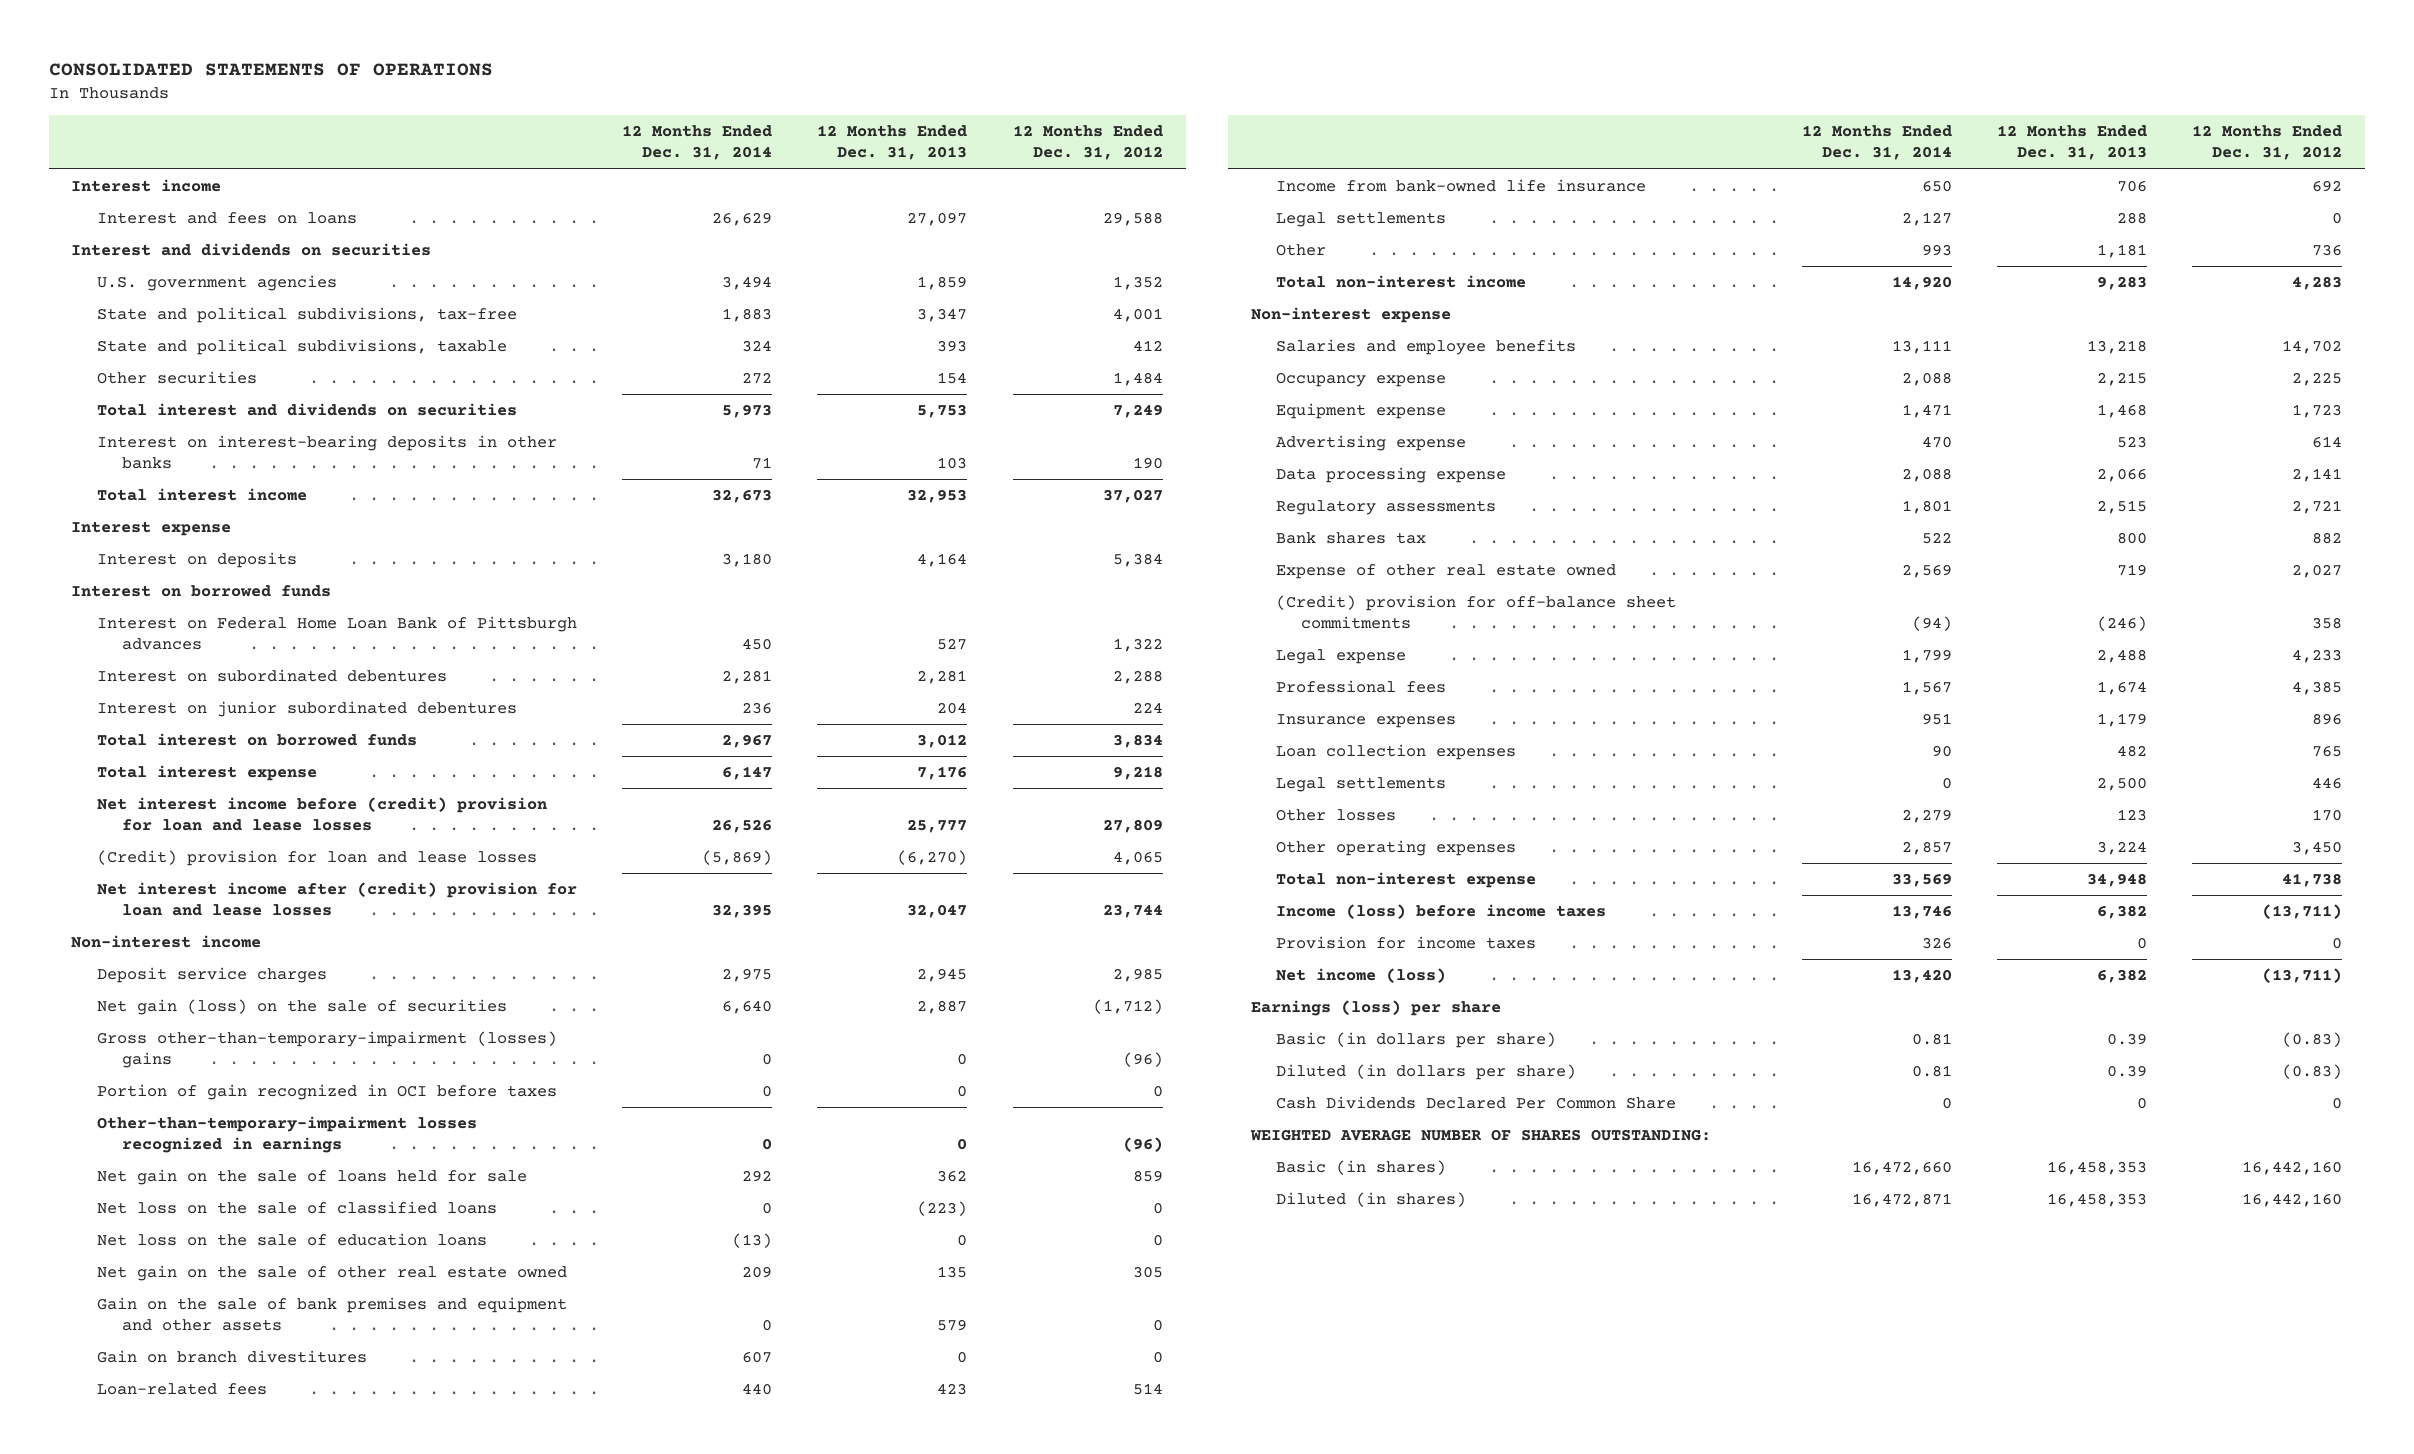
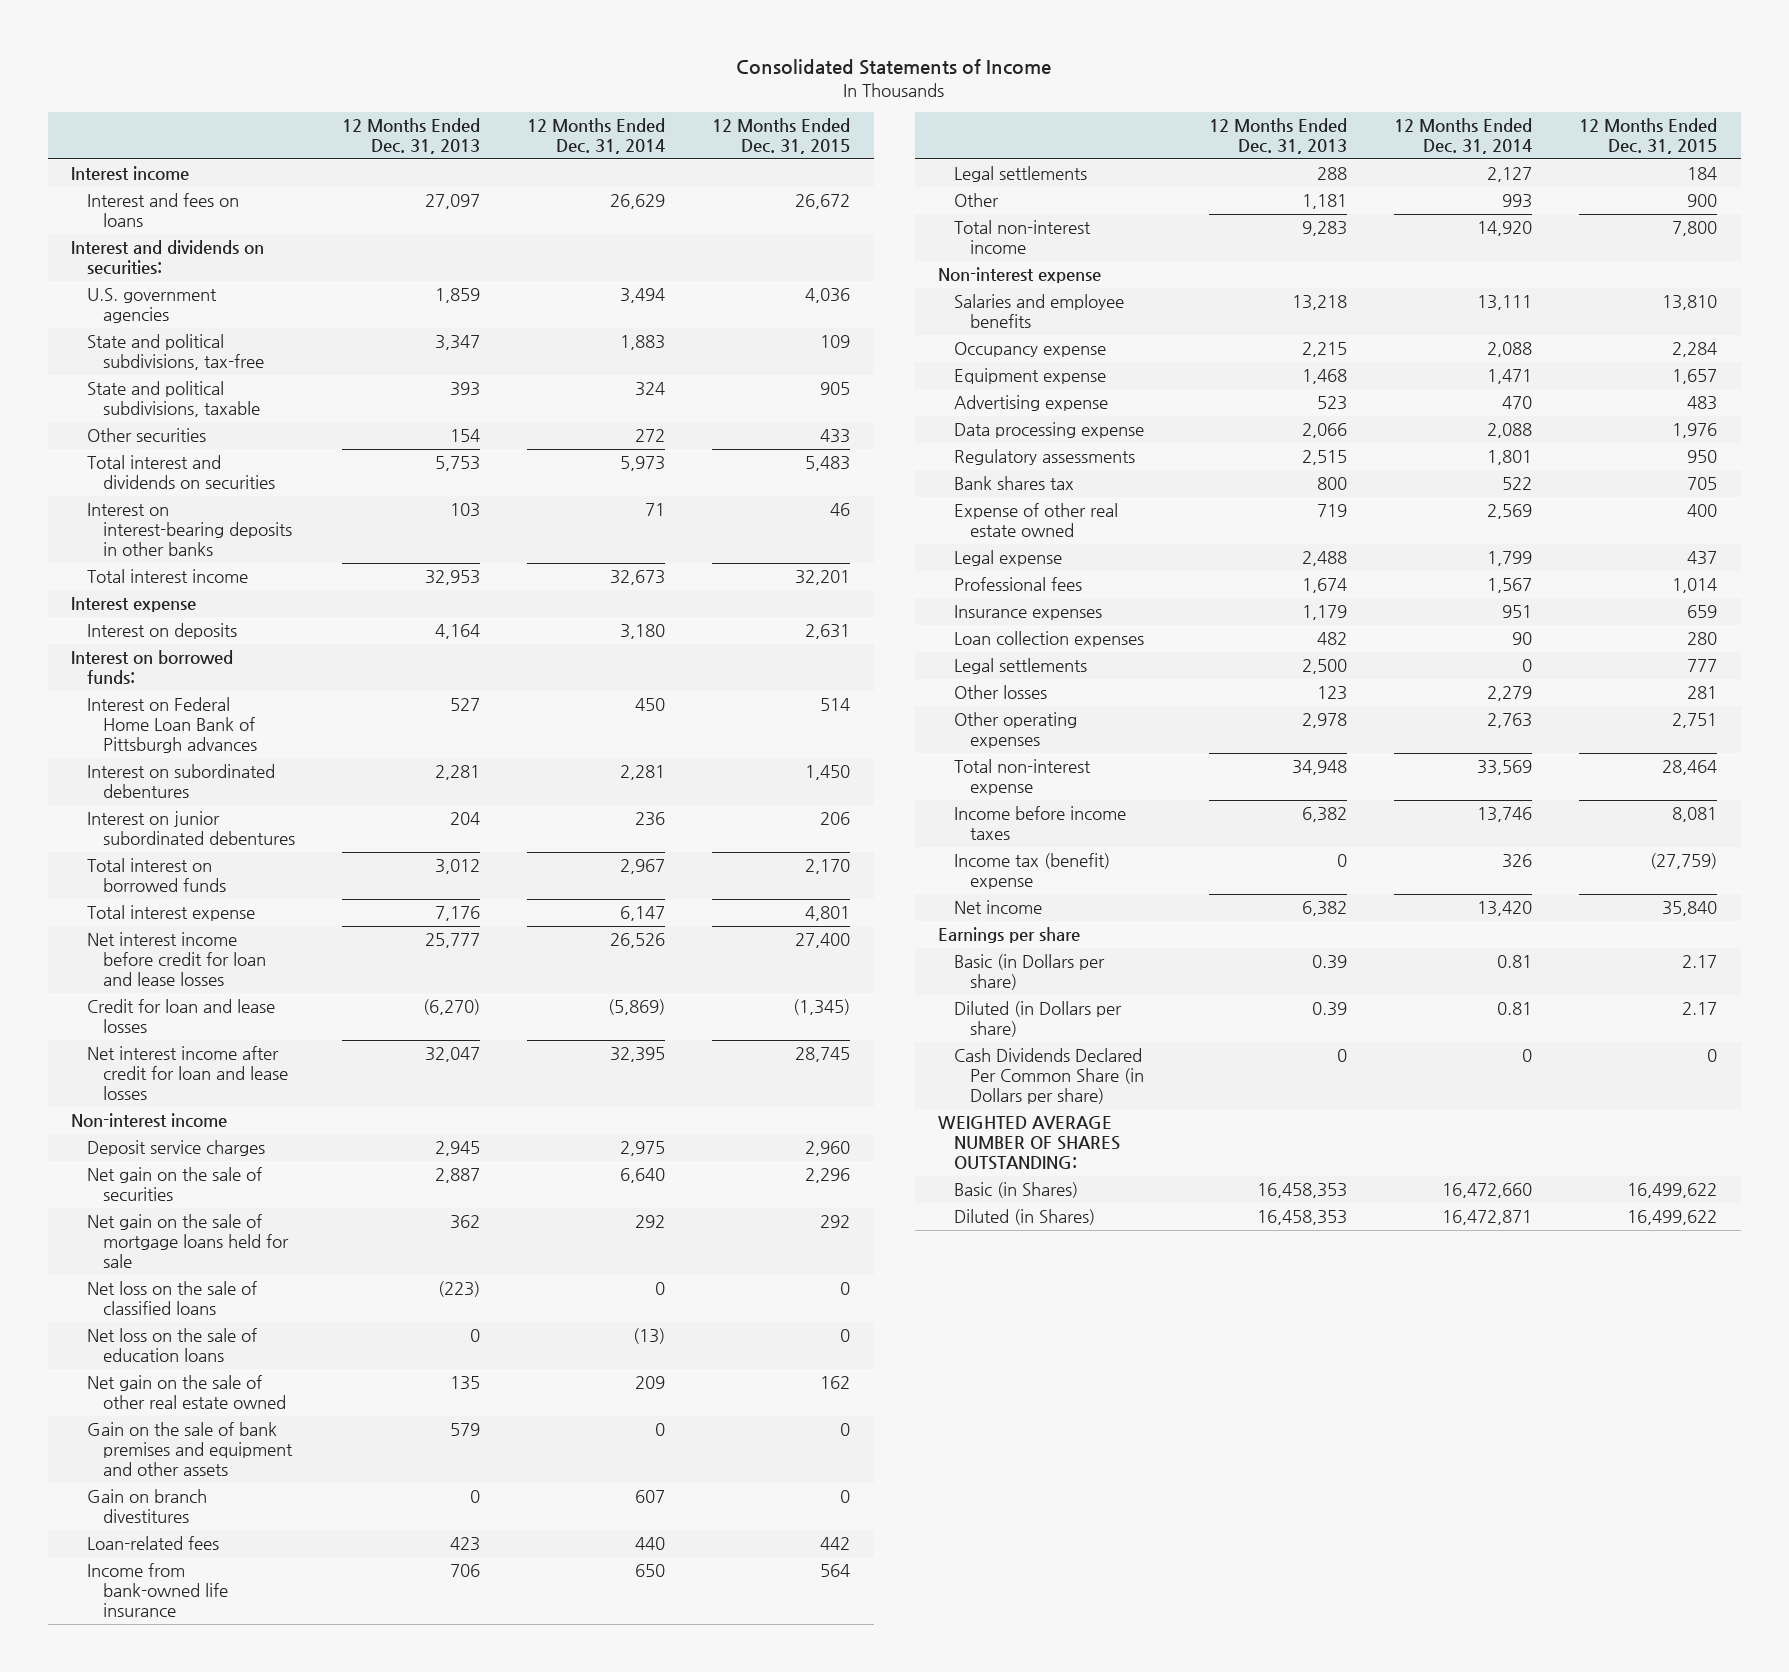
- CONSOLIDATED STATEMENTS OF OPERATIONS
+ Consolidated Statements of Income
- | 12 Months Ended Dec. 31, 2014 | 12 Months Ended Dec. 31, 2013 | 12 Months Ended Dec. 31, 2012
+ | 12 Months Ended Dec. 31, 2013 | 12 Months Ended Dec. 31, 2014 | 12 Months Ended Dec. 31, 2015
- Interest and dividends on securities
+ Interest and dividends on securities:
- Interest on borrowed funds
+ Interest on borrowed funds:
- Net interest income before (credit) provision for loan and lease losses | 26,526 | 25,777 | 27,809
- (Credit) provision for loan and lease losses | (5,869) | (6,270) | 4,065
- Net interest income after (credit) provision for loan and lease losses | 32,395 | 32,047 | 23,744
+ Net interest income before credit for loan and lease losses | 25,777 | 26,526 | 27,400
+ Credit for loan and lease losses | (6,270) | (5,869) | (1,345)
+ Net interest income after credit for loan and lease losses | 32,047 | 32,395 | 28,745
- Net gain (loss) on the sale of securities | 6,640 | 2,887 | (1,712)
- Gross other-than-temporary-impairment (losses) gains | 0 | 0 | (96)
- Portion of gain recognized in OCI before taxes | 0 | 0 | 0
- Other-than-temporary-impairment losses recognized in earnings | 0 | 0 | (96)
- Net gain on the sale of loans held for sale | 292 | 362 | 859
+ Net gain on the sale of securities | 2,887 | 6,640 | 2,296
+ Net gain on the sale of mortgage loans held for sale | 362 | 292 | 292
- (Credit) provision for off-balance sheet commitments | (94) | (246) | 358
- Other operating expenses | 2,857 | 3,224 | 3,450
+ Other operating expenses | 2,978 | 2,763 | 2,751
- Income (loss) before income taxes | 13,746 | 6,382 | (13,711)
- Provision for income taxes | 326 | 0 | 0
- Net income (loss) | 13,420 | 6,382 | (13,711)
- Earnings (loss) per share
- Basic (in dollars per share) | 0.81 | 0.39 | (0.83)
- Diluted (in dollars per share) | 0.81 | 0.39 | (0.83)
- Cash Dividends Declared Per Common Share | 0 | 0 | 0
+ Income before income taxes | 6,382 | 13,746 | 8,081
+ Income tax (benefit) expense | 0 | 326 | (27,759)
+ Net income | 6,382 | 13,420 | 35,840
+ Earnings per share
+ Basic (in Dollars per share) | 0.39 | 0.81 | 2.17
+ Diluted (in Dollars per share) | 0.39 | 0.81 | 2.17
+ Cash Dividends Declared Per Common Share (in Dollars per share) | 0 | 0 | 0
- Basic (in shares) | 16,472,660 | 16,458,353 | 16,442,160
- Diluted (in shares) | 16,472,871 | 16,458,353 | 16,442,160
+ Basic (in Shares) | 16,458,353 | 16,472,660 | 16,499,622
+ Diluted (in Shares) | 16,458,353 | 16,472,871 | 16,499,622

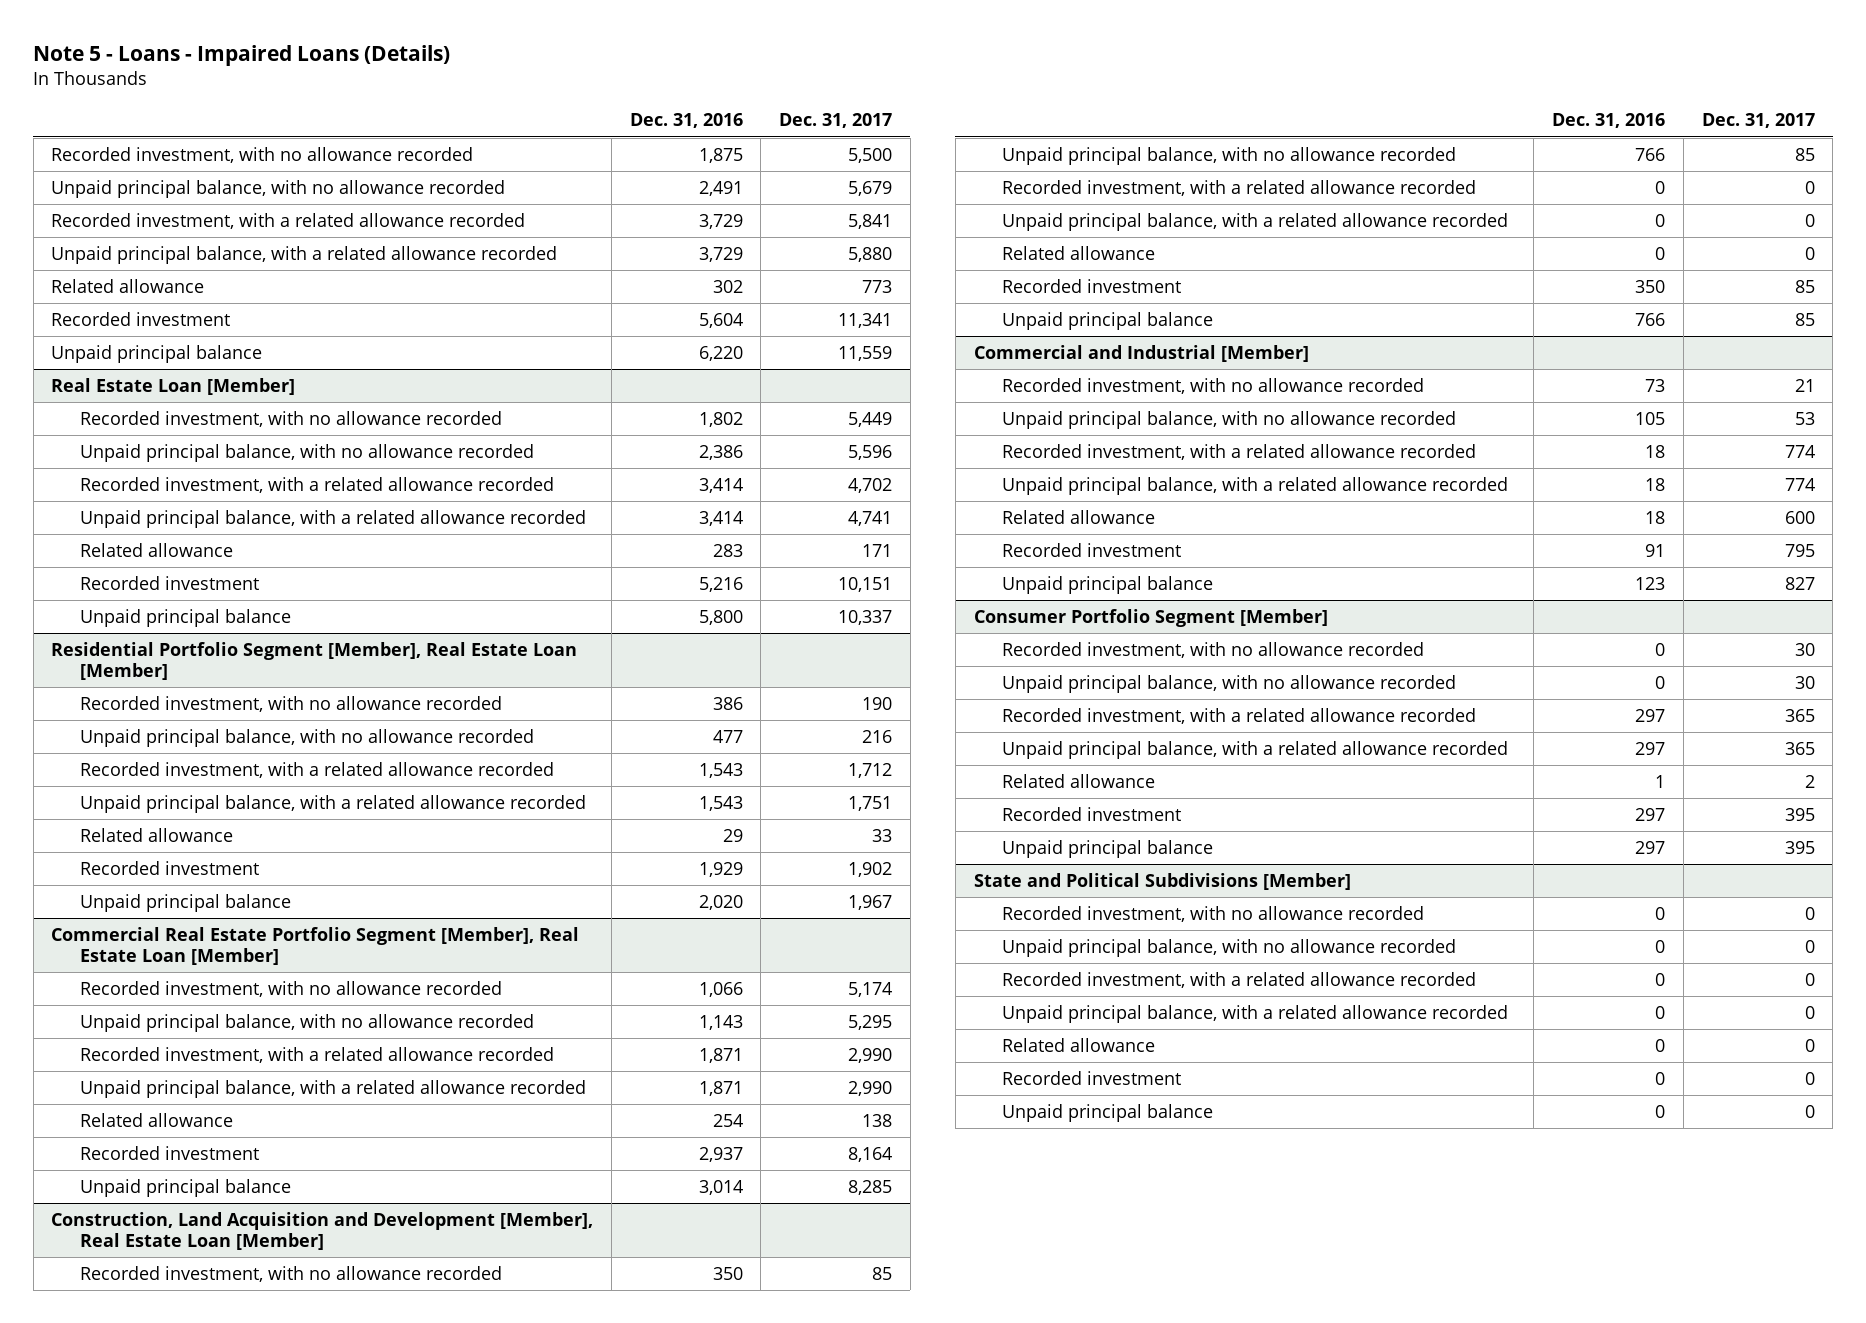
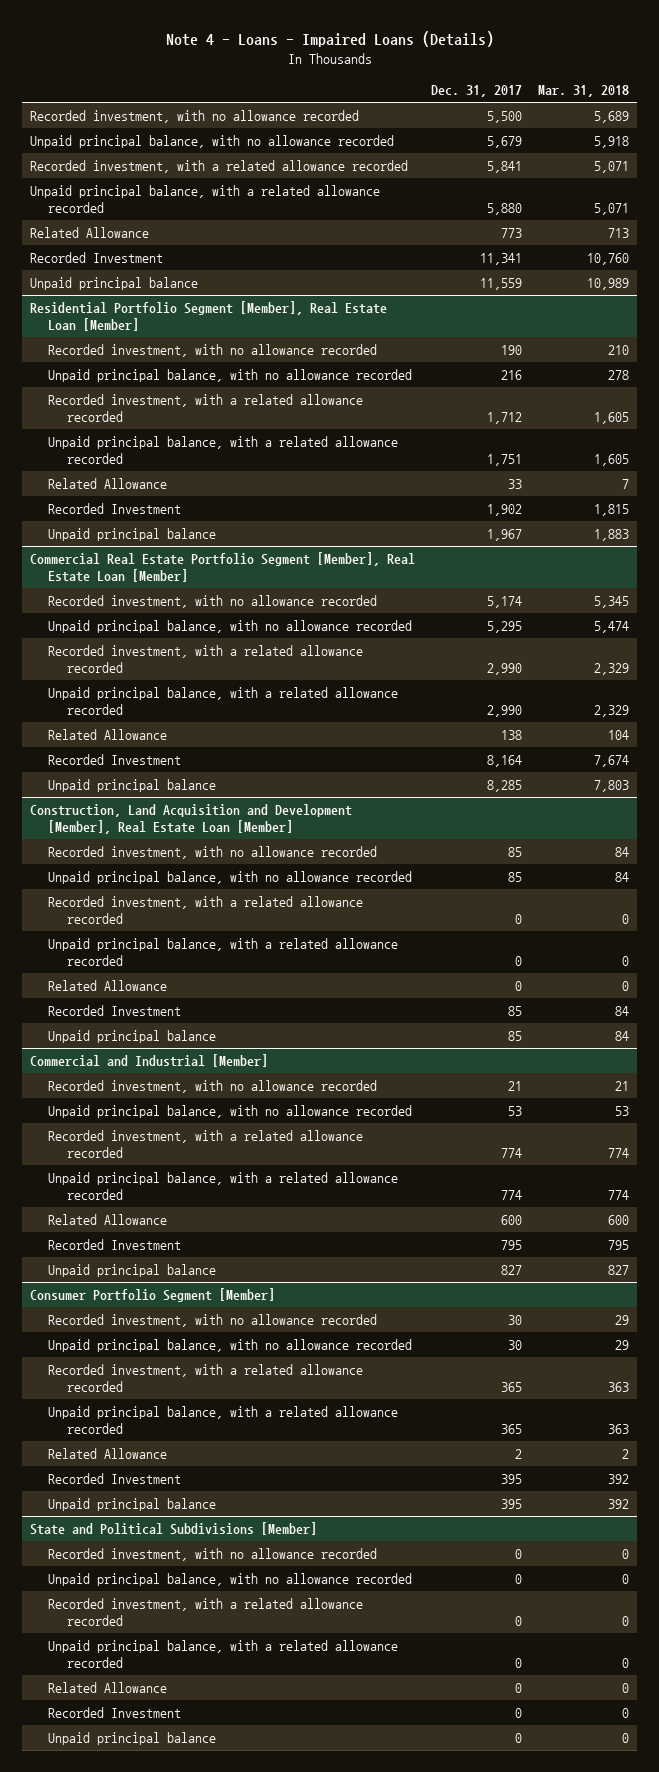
- Note 5 - Loans - Impaired Loans (Details)
+ Note 4 - Loans - Impaired Loans (Details)
- | Dec. 31, 2016 | Dec. 31, 2017
+ | Dec. 31, 2017 | Mar. 31, 2018
- Related allowance | 302 | 773
- Recorded investment | 5,604 | 11,341
+ Related Allowance | 773 | 713
+ Recorded Investment | 11,341 | 10,760
- Real Estate Loan [Member]
- Recorded investment, with no allowance recorded | 1,802 | 5,449
- Unpaid principal balance, with no allowance recorded | 2,386 | 5,596
- Recorded investment, with a related allowance recorded | 3,414 | 4,702
- Unpaid principal balance, with a related allowance recorded | 3,414 | 4,741
- Related allowance | 283 | 171
- Recorded investment | 5,216 | 10,151
- Unpaid principal balance | 5,800 | 10,337
@ Residential Portfolio Segment [Member], Real Estate Loan [Member]
- Related allowance | 29 | 33
- Recorded investment | 1,929 | 1,902
+ Related Allowance | 33 | 7
+ Recorded Investment | 1,902 | 1,815
@ Commercial Real Estate Portfolio Segment [Member], Real Estate Loan [Member]
- Related allowance | 254 | 138
- Recorded investment | 2,937 | 8,164
+ Related Allowance | 138 | 104
+ Recorded Investment | 8,164 | 7,674
@ Construction, Land Acquisition and Development [Member], Real Estate Loan [Member]
- Related allowance | 0 | 0
- Recorded investment | 350 | 85
+ Related Allowance | 0 | 0
+ Recorded Investment | 85 | 84
@ Commercial and Industrial [Member]
- Related allowance | 18 | 600
- Recorded investment | 91 | 795
+ Related Allowance | 600 | 600
+ Recorded Investment | 795 | 795
@ Consumer Portfolio Segment [Member]
- Related allowance | 1 | 2
- Recorded investment | 297 | 395
+ Related Allowance | 2 | 2
+ Recorded Investment | 395 | 392
@ State and Political Subdivisions [Member]
- Related allowance | 0 | 0
- Recorded investment | 0 | 0
+ Related Allowance | 0 | 0
+ Recorded Investment | 0 | 0

